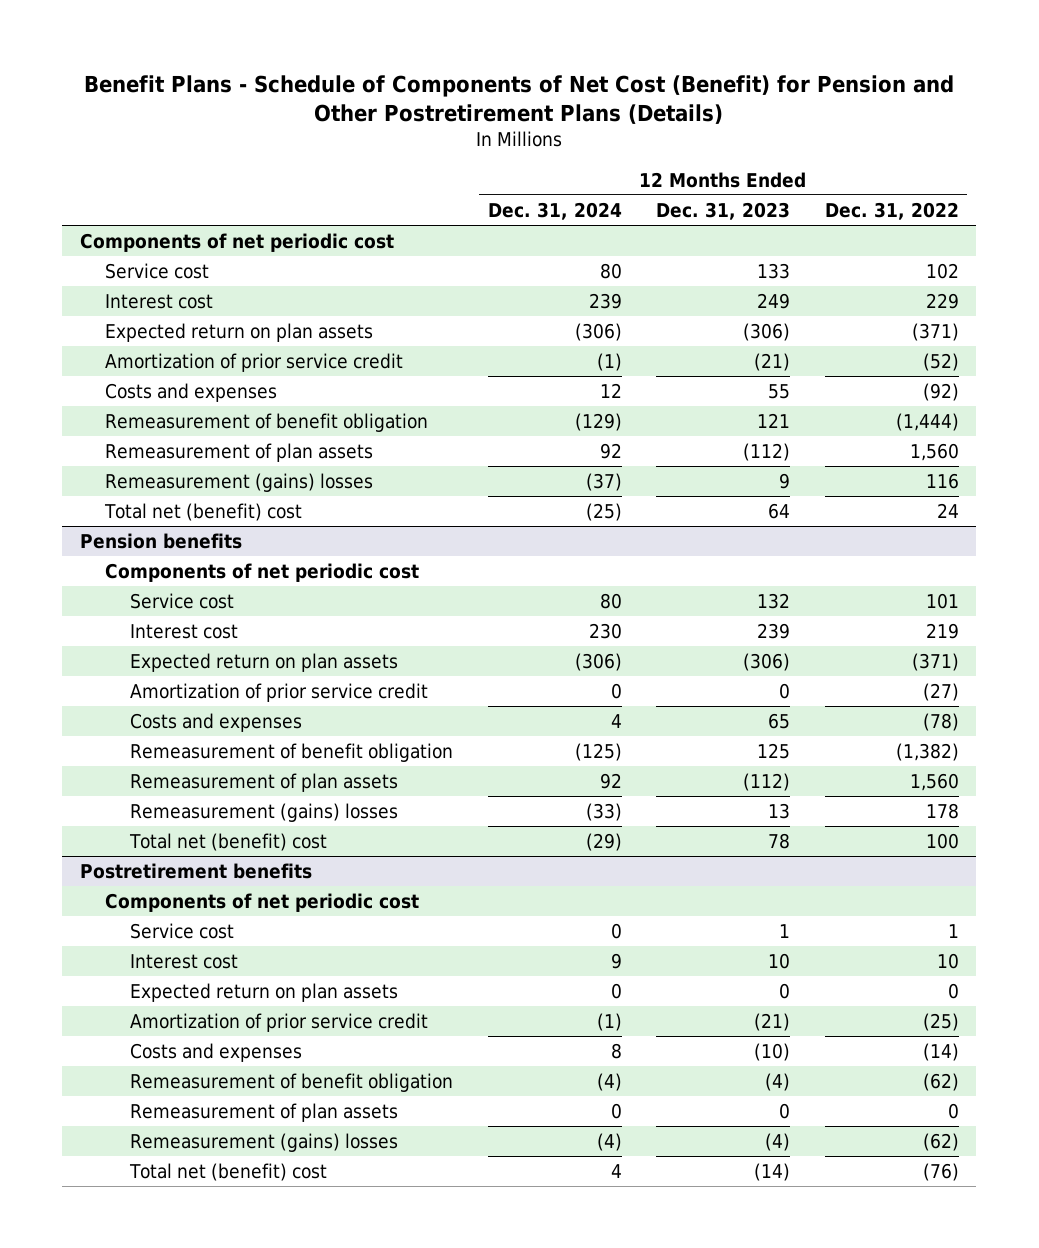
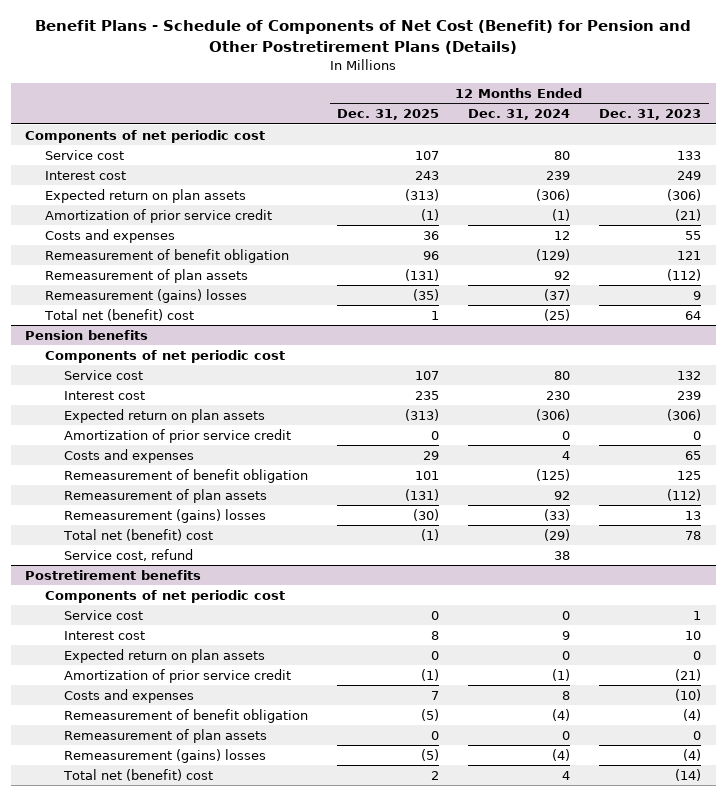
- | 12 Months Ended Dec. 31, 2024 | 12 Months Ended Dec. 31, 2023 | 12 Months Ended Dec. 31, 2022
+ | 12 Months Ended Dec. 31, 2025 | 12 Months Ended Dec. 31, 2024 | 12 Months Ended Dec. 31, 2023
@ Pension benefits
+ Service cost, refund | | 38 |

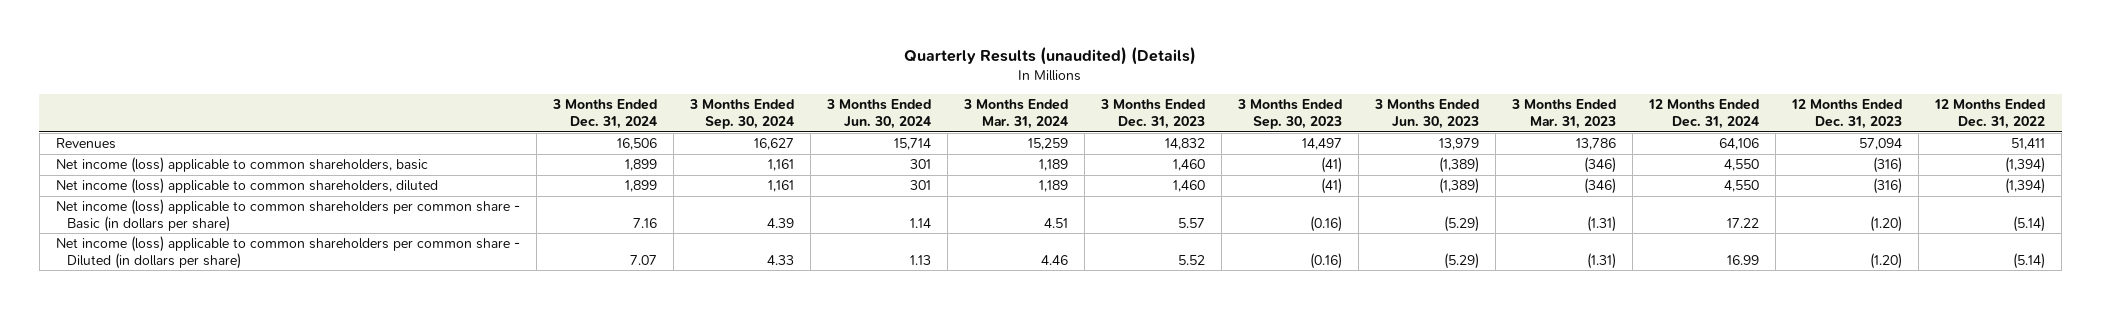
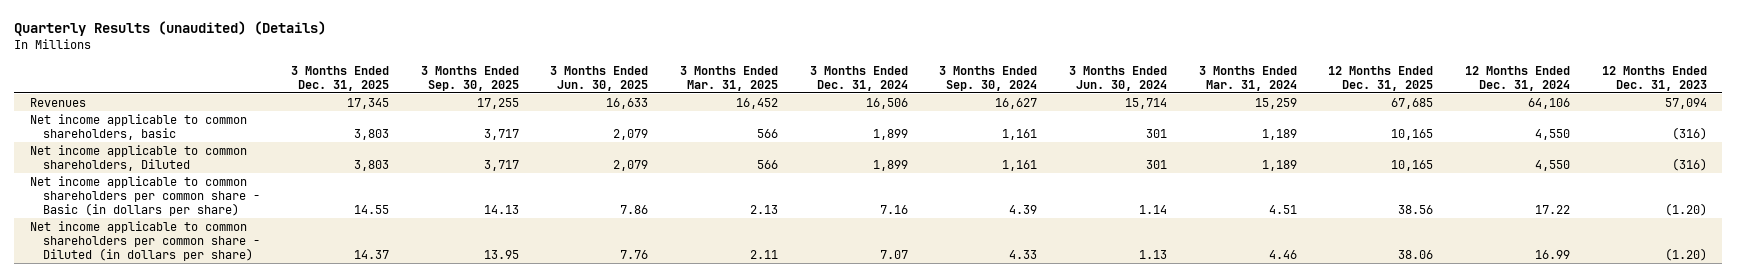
- | 3 Months Ended Dec. 31, 2024 | 3 Months Ended Sep. 30, 2024 | 3 Months Ended Jun. 30, 2024 | 3 Months Ended Mar. 31, 2024 | 3 Months Ended Dec. 31, 2023 | 3 Months Ended Sep. 30, 2023 | 3 Months Ended Jun. 30, 2023 | 3 Months Ended Mar. 31, 2023 | 12 Months Ended Dec. 31, 2024 | 12 Months Ended Dec. 31, 2023 | 12 Months Ended Dec. 31, 2022
+ | 3 Months Ended Dec. 31, 2025 | 3 Months Ended Sep. 30, 2025 | 3 Months Ended Jun. 30, 2025 | 3 Months Ended Mar. 31, 2025 | 3 Months Ended Dec. 31, 2024 | 3 Months Ended Sep. 30, 2024 | 3 Months Ended Jun. 30, 2024 | 3 Months Ended Mar. 31, 2024 | 12 Months Ended Dec. 31, 2025 | 12 Months Ended Dec. 31, 2024 | 12 Months Ended Dec. 31, 2023
- Net income (loss) applicable to common shareholders, basic | 1,899 | 1,161 | 301 | 1,189 | 1,460 | (41) | (1,389) | (346) | 4,550 | (316) | (1,394)
- Net income (loss) applicable to common shareholders, diluted | 1,899 | 1,161 | 301 | 1,189 | 1,460 | (41) | (1,389) | (346) | 4,550 | (316) | (1,394)
- Net income (loss) applicable to common shareholders per common share - Basic (in dollars per share) | 7.16 | 4.39 | 1.14 | 4.51 | 5.57 | (0.16) | (5.29) | (1.31) | 17.22 | (1.20) | (5.14)
- Net income (loss) applicable to common shareholders per common share - Diluted (in dollars per share) | 7.07 | 4.33 | 1.13 | 4.46 | 5.52 | (0.16) | (5.29) | (1.31) | 16.99 | (1.20) | (5.14)
+ Net income applicable to common shareholders, basic | 3,803 | 3,717 | 2,079 | 566 | 1,899 | 1,161 | 301 | 1,189 | 10,165 | 4,550 | (316)
+ Net income applicable to common shareholders, Diluted | 3,803 | 3,717 | 2,079 | 566 | 1,899 | 1,161 | 301 | 1,189 | 10,165 | 4,550 | (316)
+ Net income applicable to common shareholders per common share - Basic (in dollars per share) | 14.55 | 14.13 | 7.86 | 2.13 | 7.16 | 4.39 | 1.14 | 4.51 | 38.56 | 17.22 | (1.20)
+ Net income applicable to common shareholders per common share - Diluted (in dollars per share) | 14.37 | 13.95 | 7.76 | 2.11 | 7.07 | 4.33 | 1.13 | 4.46 | 38.06 | 16.99 | (1.20)

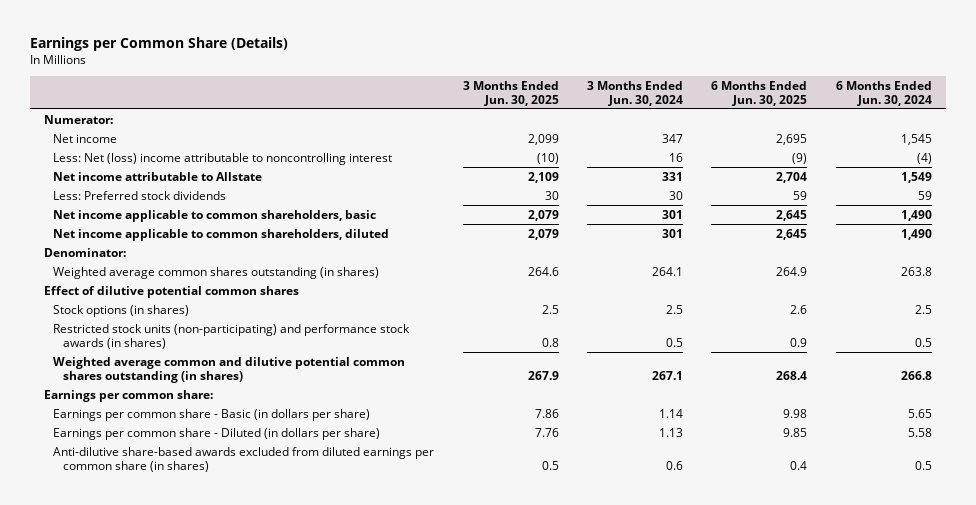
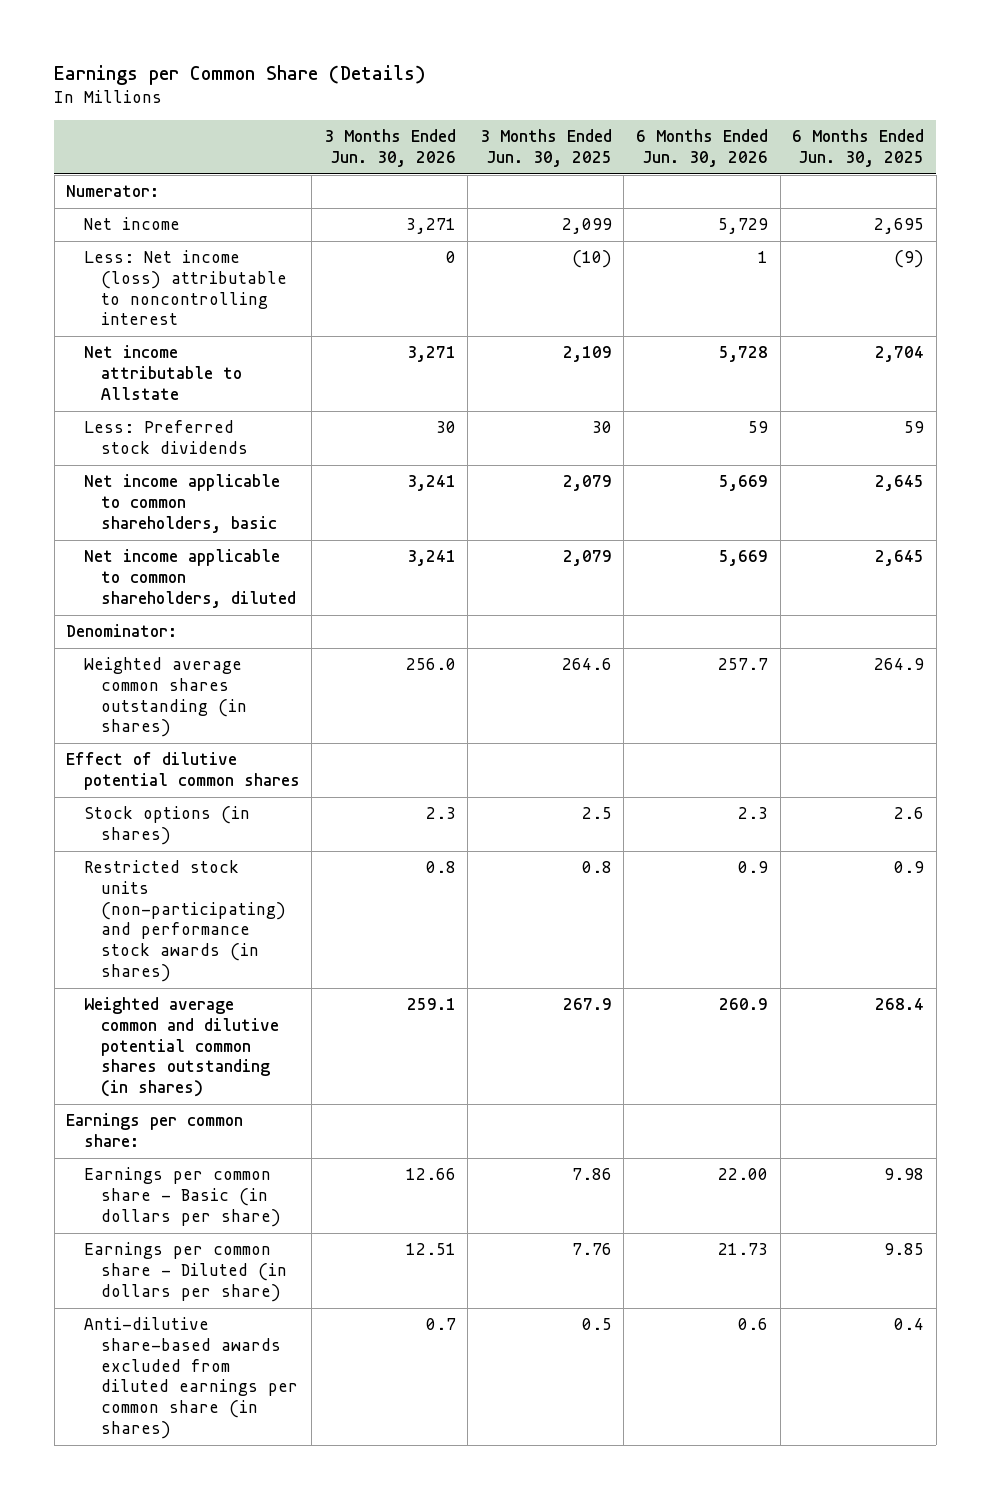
- | 3 Months Ended Jun. 30, 2025 | 3 Months Ended Jun. 30, 2024 | 6 Months Ended Jun. 30, 2025 | 6 Months Ended Jun. 30, 2024
+ | 3 Months Ended Jun. 30, 2026 | 3 Months Ended Jun. 30, 2025 | 6 Months Ended Jun. 30, 2026 | 6 Months Ended Jun. 30, 2025
- Less: Net (loss) income attributable to noncontrolling interest | (10) | 16 | (9) | (4)
+ Less: Net income (loss) attributable to noncontrolling interest | 0 | (10) | 1 | (9)

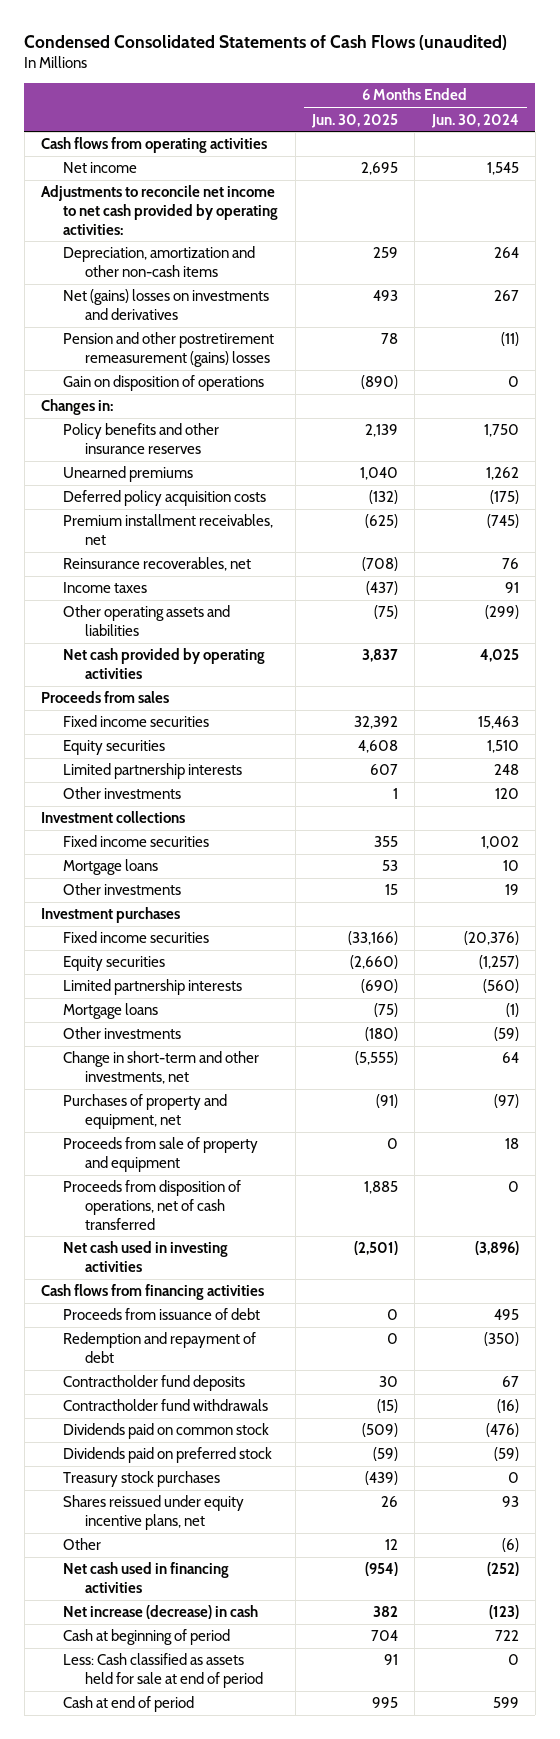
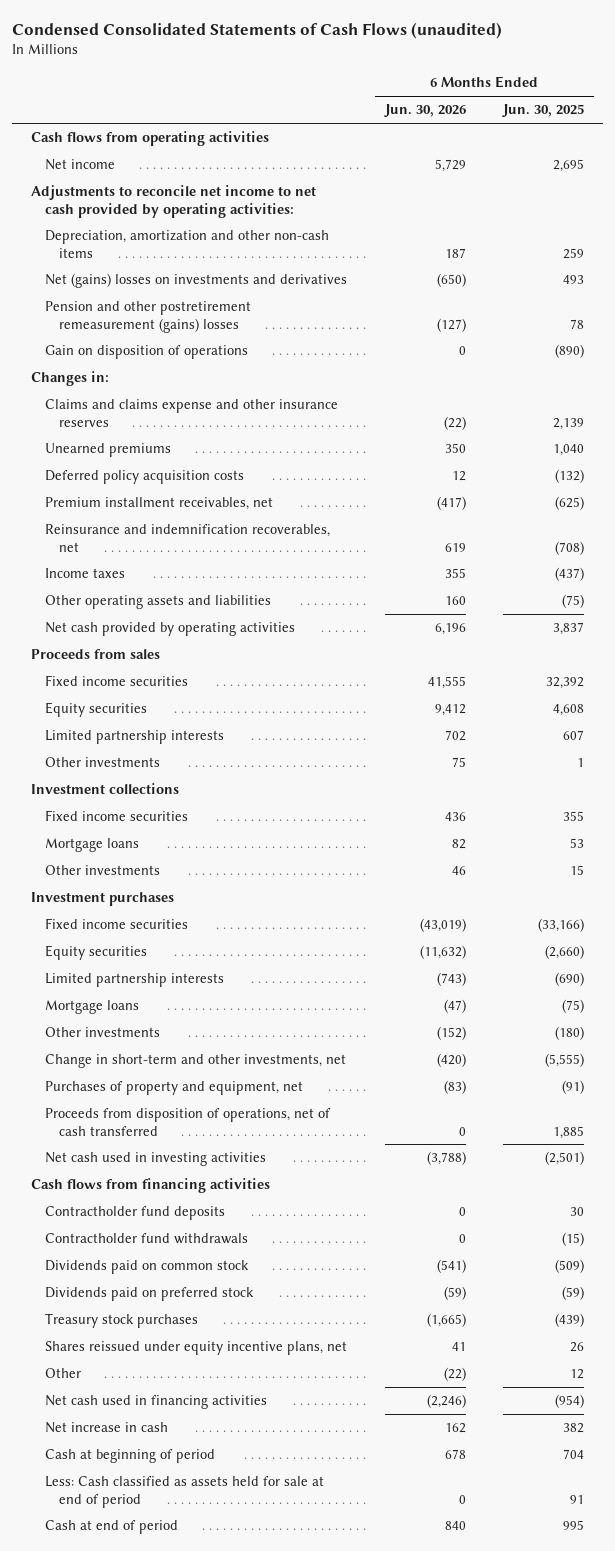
- | 6 Months Ended Jun. 30, 2025 | 6 Months Ended Jun. 30, 2024
+ | 6 Months Ended Jun. 30, 2026 | 6 Months Ended Jun. 30, 2025
- Policy benefits and other insurance reserves | 2,139 | 1,750
+ Claims and claims expense and other insurance reserves | (22) | 2,139
- Reinsurance recoverables, net | (708) | 76
+ Reinsurance and indemnification recoverables, net | 619 | (708)
- Proceeds from sale of property and equipment | 0 | 18
- Proceeds from issuance of debt | 0 | 495
- Redemption and repayment of debt | 0 | (350)
- Net increase (decrease) in cash | 382 | (123)
+ Net increase in cash | 162 | 382

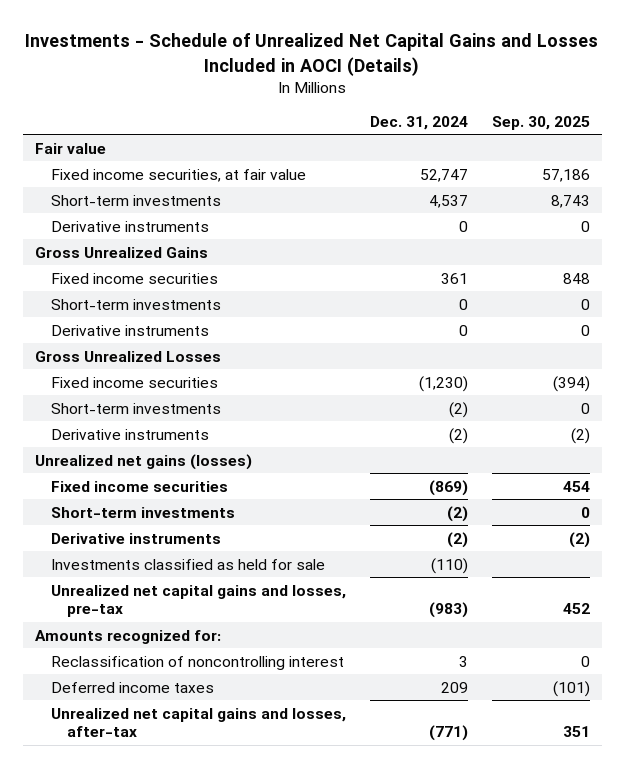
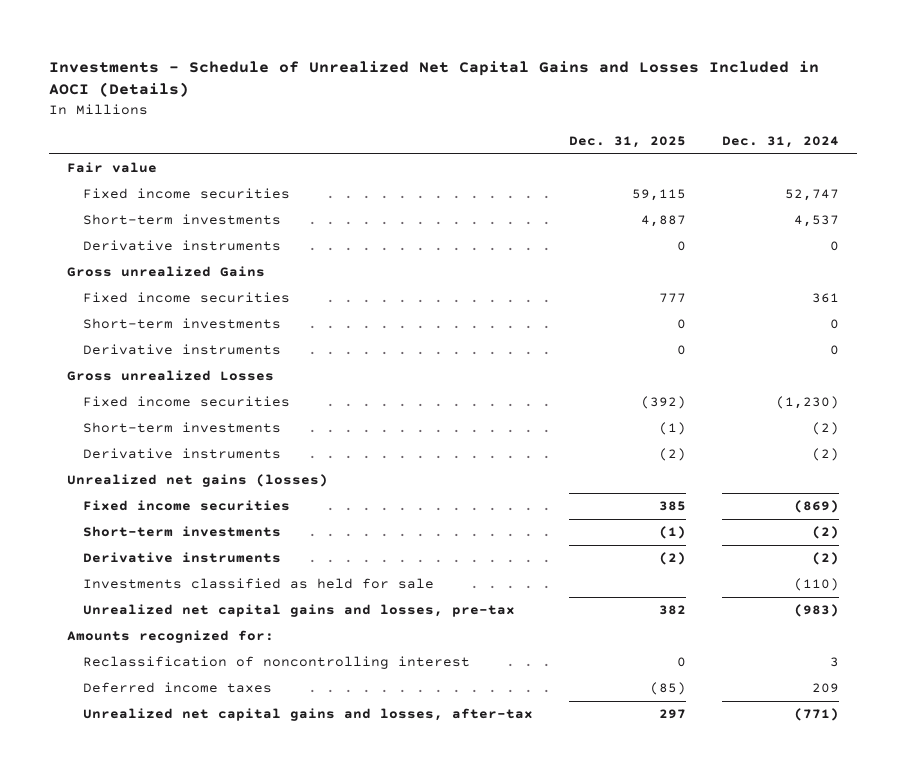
- | Dec. 31, 2024 | Sep. 30, 2025
+ | Dec. 31, 2025 | Dec. 31, 2024
- Fixed income securities, at fair value | 52,747 | 57,186
+ Fixed income securities | 59,115 | 52,747
- Gross Unrealized Gains
+ Gross unrealized Gains
- Gross Unrealized Losses
+ Gross unrealized Losses

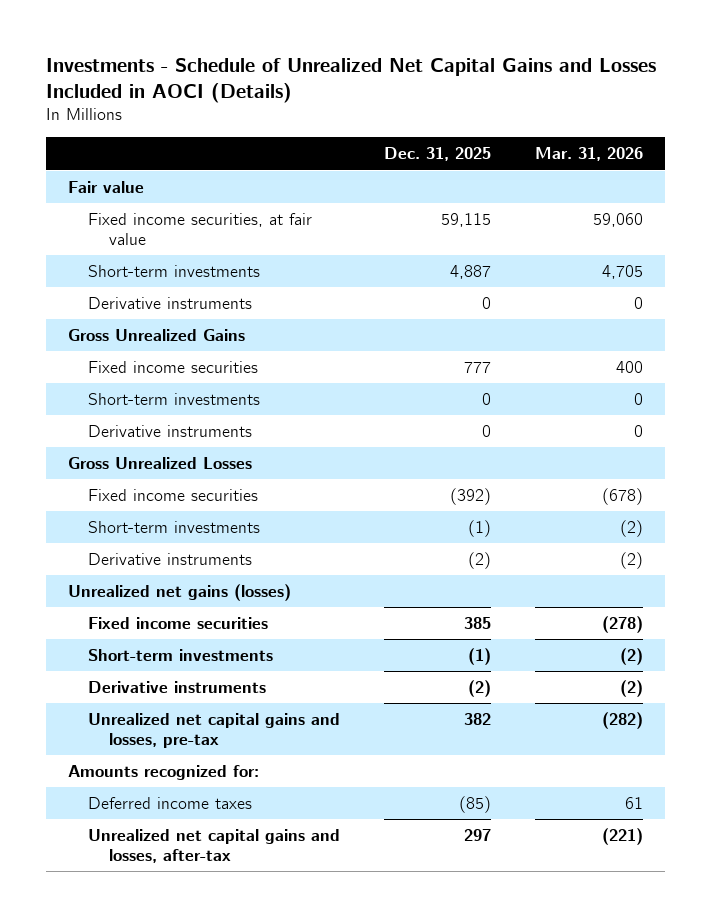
- | Dec. 31, 2025 | Dec. 31, 2024
+ | Dec. 31, 2025 | Mar. 31, 2026
- Fixed income securities | 59,115 | 52,747
+ Fixed income securities, at fair value | 59,115 | 59,060
- Gross unrealized Gains
+ Gross Unrealized Gains
- Gross unrealized Losses
+ Gross Unrealized Losses
- Investments classified as held for sale | | (110)
- Reclassification of noncontrolling interest | 0 | 3

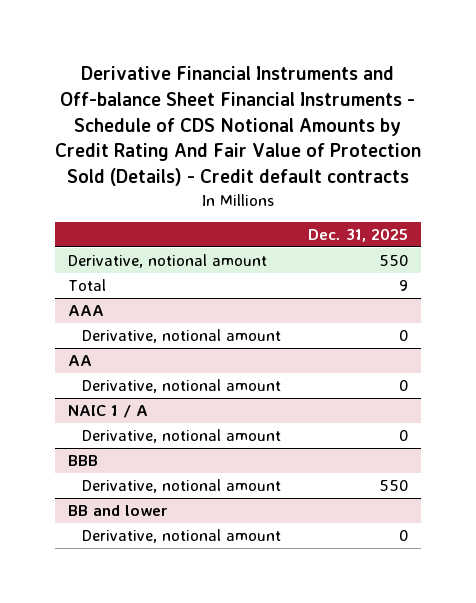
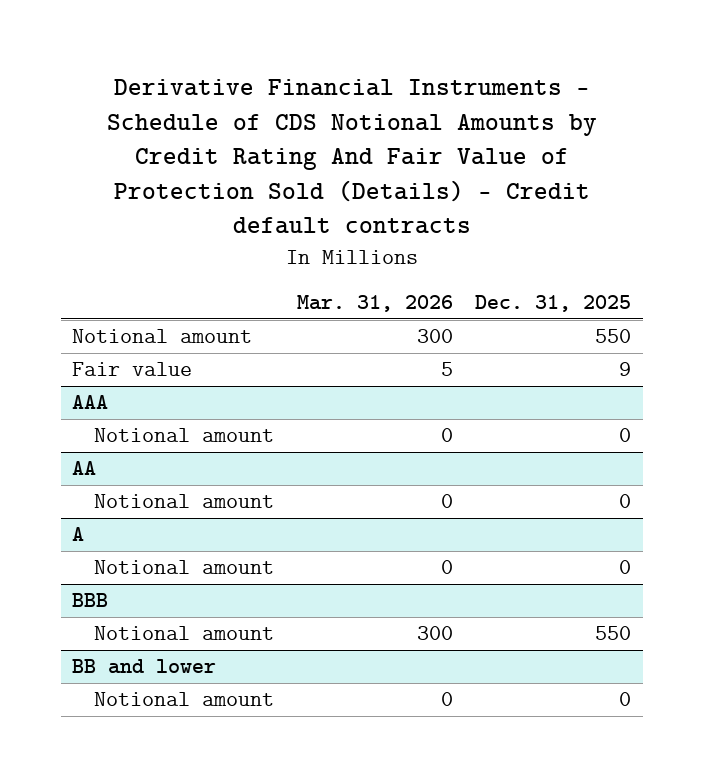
- Derivative Financial Instruments and Off-balance Sheet Financial Instruments - Schedule of CDS Notional Amounts by Credit Rating And Fair Value of Protection Sold (Details) - Credit default contracts
+ Derivative Financial Instruments - Schedule of CDS Notional Amounts by Credit Rating And Fair Value of Protection Sold (Details) - Credit default contracts
- | Dec. 31, 2025
+ | Mar. 31, 2026 | Dec. 31, 2025
- Derivative, notional amount | 550
- Total | 9
+ Notional amount | 300 | 550
+ Fair value | 5 | 9
@ AAA
- Derivative, notional amount | 0
+ Notional amount | 0 | 0
@ AA
- Derivative, notional amount | 0
- NAIC 1 / A
- Derivative, notional amount | 0
@ AA
+ Notional amount | 0 | 0
+ A
+ Notional amount | 0 | 0
@ BBB
- Derivative, notional amount | 550
+ Notional amount | 300 | 550
@ BB and lower
- Derivative, notional amount | 0
+ Notional amount | 0 | 0

